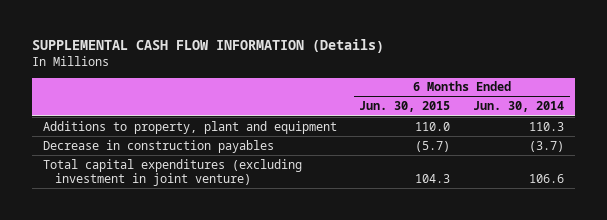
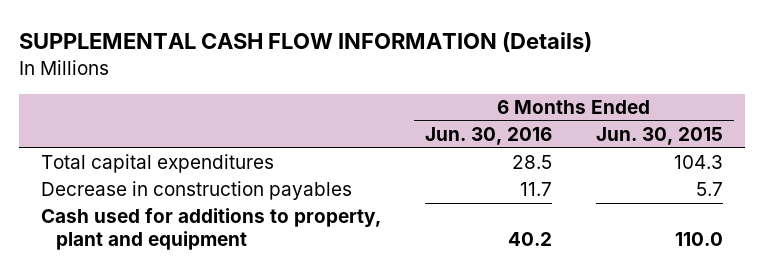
- | 6 Months Ended Jun. 30, 2015 | 6 Months Ended Jun. 30, 2014
+ | 6 Months Ended Jun. 30, 2016 | 6 Months Ended Jun. 30, 2015
- Additions to property, plant and equipment | 110.0 | 110.3
- Decrease in construction payables | (5.7) | (3.7)
- Total capital expenditures (excluding investment in joint venture) | 104.3 | 106.6
+ Total capital expenditures | 28.5 | 104.3
+ Decrease in construction payables | 11.7 | 5.7
+ Cash used for additions to property, plant and equipment | 40.2 | 110.0

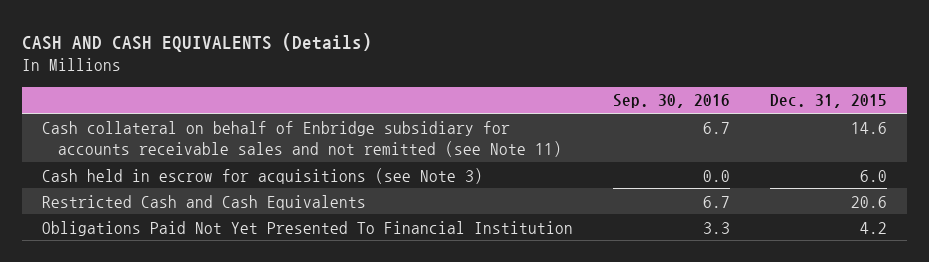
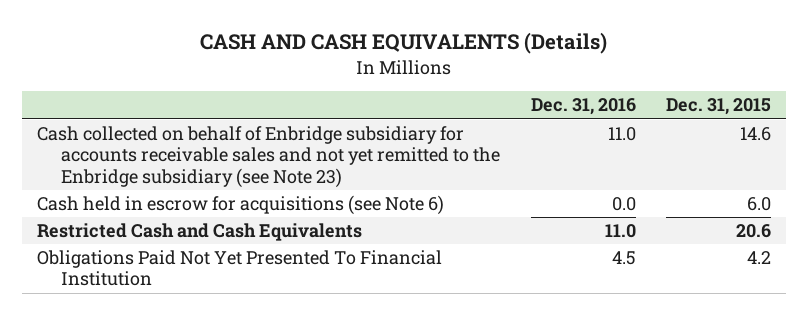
- | Sep. 30, 2016 | Dec. 31, 2015
+ | Dec. 31, 2016 | Dec. 31, 2015
- Cash collateral on behalf of Enbridge subsidiary for accounts receivable sales and not remitted (see Note 11) | 6.7 | 14.6
- Cash held in escrow for acquisitions (see Note 3) | 0.0 | 6.0
+ Cash collected on behalf of Enbridge subsidiary for accounts receivable sales and not yet remitted to the Enbridge subsidiary (see Note 23) | 11.0 | 14.6
+ Cash held in escrow for acquisitions (see Note 6) | 0.0 | 6.0

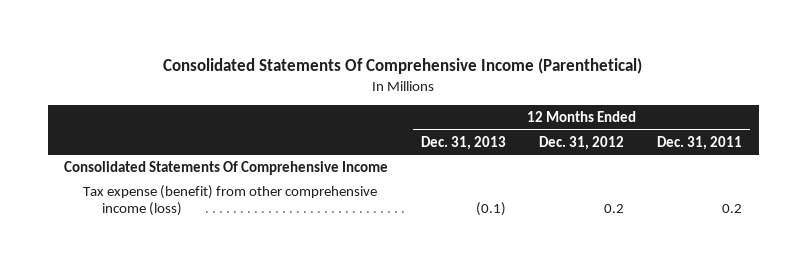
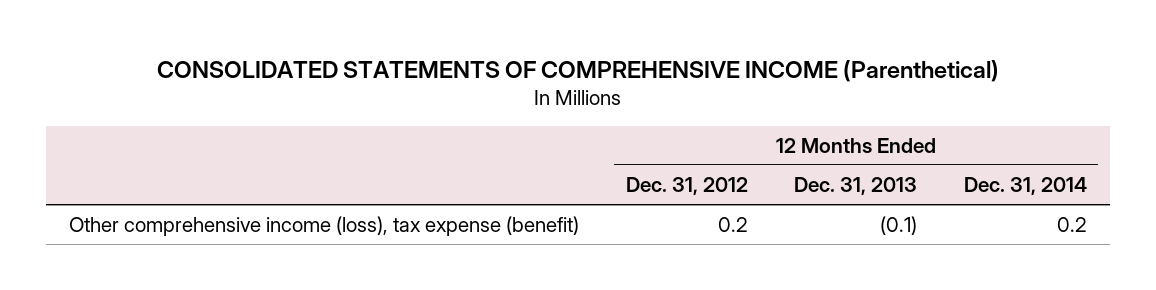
- Consolidated Statements Of Comprehensive Income (Parenthetical)
+ CONSOLIDATED STATEMENTS OF COMPREHENSIVE INCOME (Parenthetical)
- | 12 Months Ended Dec. 31, 2013 | 12 Months Ended Dec. 31, 2012 | 12 Months Ended Dec. 31, 2011
+ | 12 Months Ended Dec. 31, 2012 | 12 Months Ended Dec. 31, 2013 | 12 Months Ended Dec. 31, 2014
- Consolidated Statements Of Comprehensive Income
- Tax expense (benefit) from other comprehensive income (loss) | (0.1) | 0.2 | 0.2
+ Other comprehensive income (loss), tax expense (benefit) | 0.2 | (0.1) | 0.2

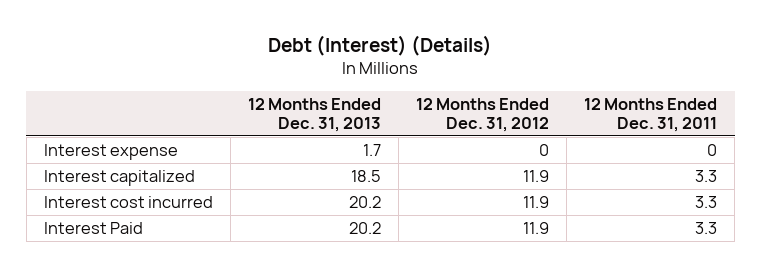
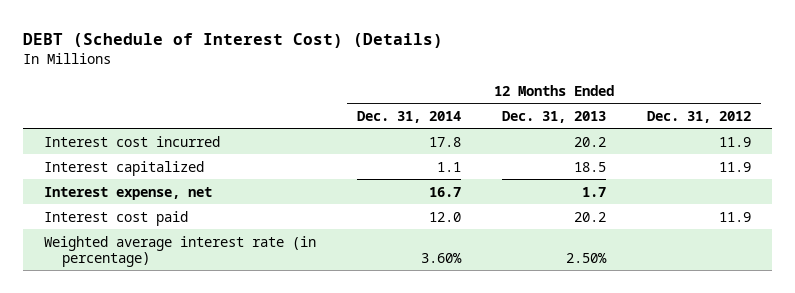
- Debt (Interest) (Details)
+ DEBT (Schedule of Interest Cost) (Details)
- | 12 Months Ended Dec. 31, 2013 | 12 Months Ended Dec. 31, 2012 | 12 Months Ended Dec. 31, 2011
+ | 12 Months Ended Dec. 31, 2014 | 12 Months Ended Dec. 31, 2013 | 12 Months Ended Dec. 31, 2012
- Interest expense | 1.7 | 0 | 0
- Interest Paid | 20.2 | 11.9 | 3.3
moved down: Interest capitalized | 1.1 | 18.5 | 11.9
+ Interest expense, net | 16.7 | 1.7 |
+ Interest cost paid | 12.0 | 20.2 | 11.9
+ Weighted average interest rate (in percentage) | 3.60% | 2.50% |

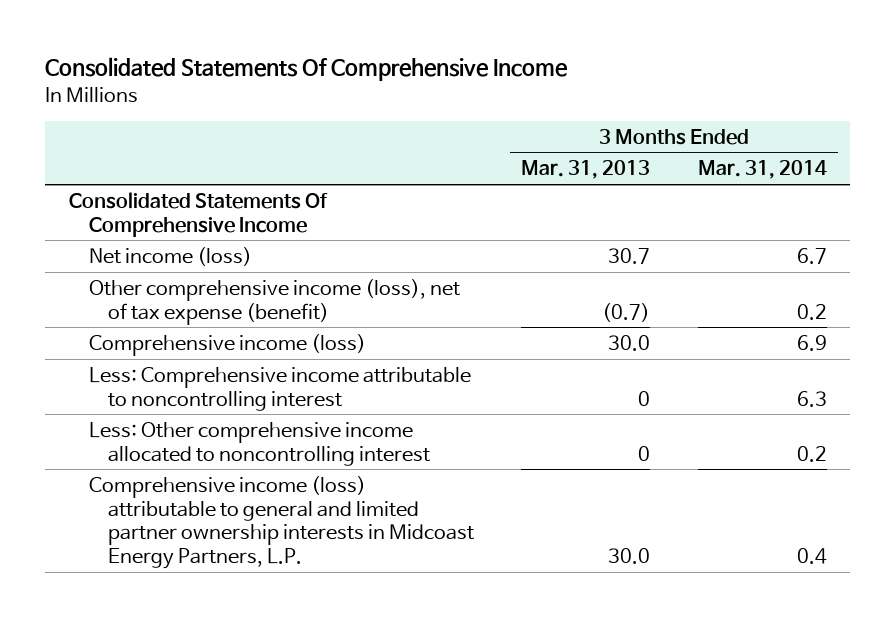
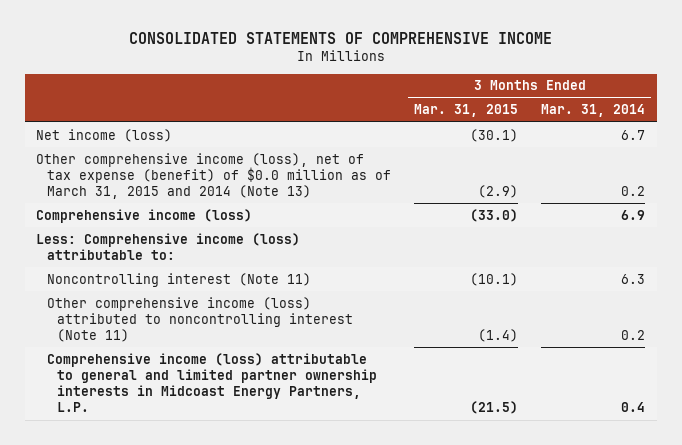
- Consolidated Statements Of Comprehensive Income
+ CONSOLIDATED STATEMENTS OF COMPREHENSIVE INCOME
- | 3 Months Ended Mar. 31, 2013 | 3 Months Ended Mar. 31, 2014
+ | 3 Months Ended Mar. 31, 2015 | 3 Months Ended Mar. 31, 2014
- Consolidated Statements Of Comprehensive Income
- Other comprehensive income (loss), net of tax expense (benefit) | (0.7) | 0.2
+ Other comprehensive income (loss), net of tax expense (benefit) of $0.0 million as of March 31, 2015 and 2014 (Note 13) | (2.9) | 0.2
- Less: Comprehensive income attributable to noncontrolling interest | 0 | 6.3
- Less: Other comprehensive income allocated to noncontrolling interest | 0 | 0.2
+ Less: Comprehensive income (loss) attributable to:
+ Noncontrolling interest (Note 11) | (10.1) | 6.3
+ Other comprehensive income (loss) attributed to noncontrolling interest (Note 11) | (1.4) | 0.2

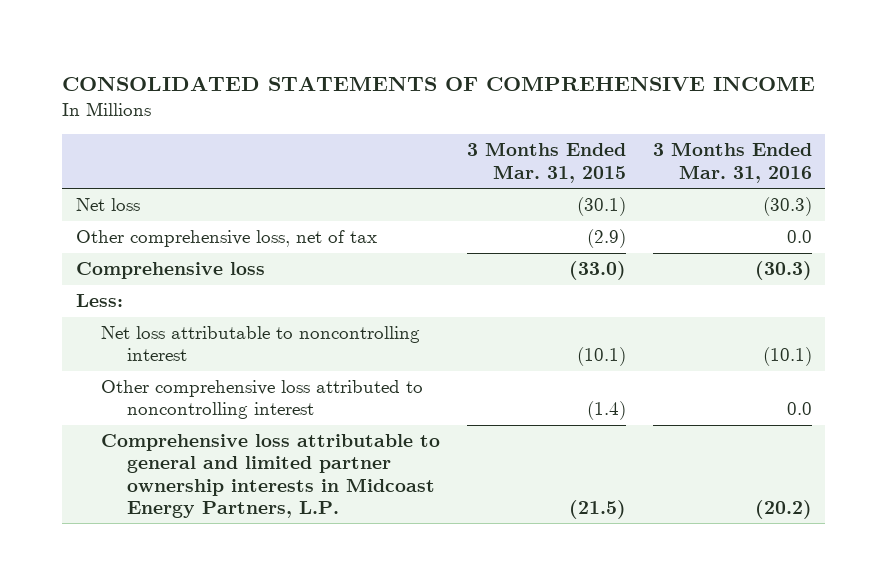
- | 3 Months Ended Mar. 31, 2015 | 3 Months Ended Mar. 31, 2014
+ | 3 Months Ended Mar. 31, 2015 | 3 Months Ended Mar. 31, 2016
- Net income (loss) | (30.1) | 6.7
- Other comprehensive income (loss), net of tax expense (benefit) of $0.0 million as of March 31, 2015 and 2014 (Note 13) | (2.9) | 0.2
- Comprehensive income (loss) | (33.0) | 6.9
- Less: Comprehensive income (loss) attributable to:
- Noncontrolling interest (Note 11) | (10.1) | 6.3
- Other comprehensive income (loss) attributed to noncontrolling interest (Note 11) | (1.4) | 0.2
- Comprehensive income (loss) attributable to general and limited partner ownership interests in Midcoast Energy Partners, L.P. | (21.5) | 0.4
+ Net loss | (30.1) | (30.3)
+ Other comprehensive loss, net of tax | (2.9) | 0.0
+ Comprehensive loss | (33.0) | (30.3)
+ Less:
+ Net loss attributable to noncontrolling interest | (10.1) | (10.1)
+ Other comprehensive loss attributed to noncontrolling interest | (1.4) | 0.0
+ Comprehensive loss attributable to general and limited partner ownership interests in Midcoast Energy Partners, L.P. | (21.5) | (20.2)

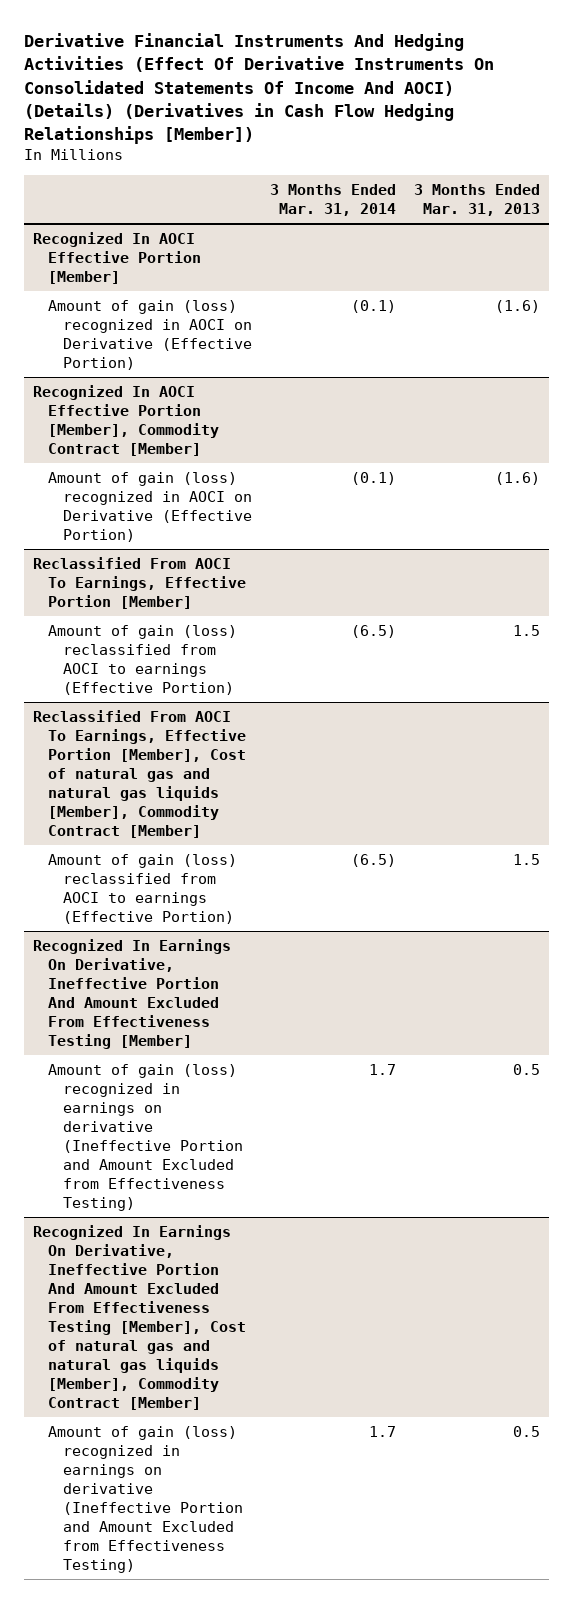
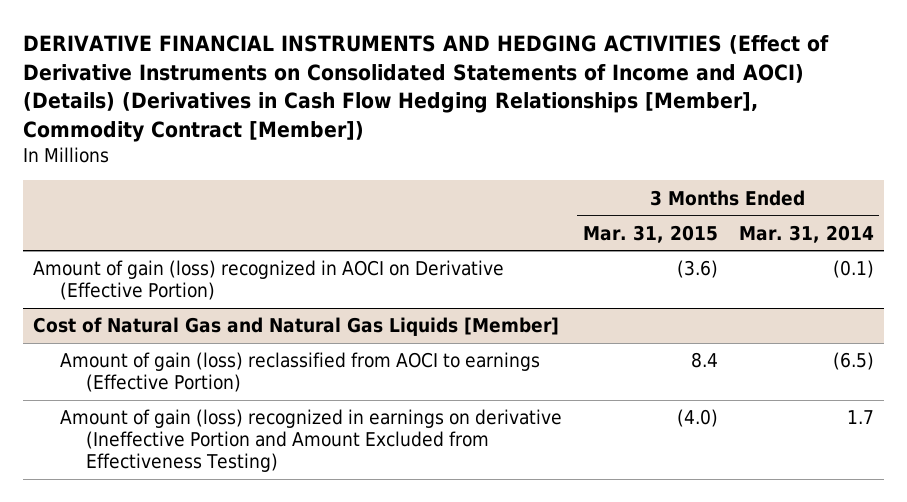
- Derivative Financial Instruments And Hedging Activities (Effect Of Derivative Instruments On Consolidated Statements Of Income And AOCI) (Details) (Derivatives in Cash Flow Hedging Relationships [Member])
+ DERIVATIVE FINANCIAL INSTRUMENTS AND HEDGING ACTIVITIES (Effect of Derivative Instruments on Consolidated Statements of Income and AOCI) (Details) (Derivatives in Cash Flow Hedging Relationships [Member], Commodity Contract [Member])
- | 3 Months Ended Mar. 31, 2014 | 3 Months Ended Mar. 31, 2013
+ | 3 Months Ended Mar. 31, 2015 | 3 Months Ended Mar. 31, 2014
- Recognized In AOCI Effective Portion [Member]
- Recognized In AOCI Effective Portion [Member], Commodity Contract [Member]
- Amount of gain (loss) recognized in AOCI on Derivative (Effective Portion) | (0.1) | (1.6)
- Reclassified From AOCI To Earnings, Effective Portion [Member]
- Amount of gain (loss) reclassified from AOCI to earnings (Effective Portion) | (6.5) | 1.5
- Reclassified From AOCI To Earnings, Effective Portion [Member], Cost of natural gas and natural gas liquids [Member], Commodity Contract [Member]
+ Cost of Natural Gas and Natural Gas Liquids [Member]
- Recognized In Earnings On Derivative, Ineffective Portion And Amount Excluded From Effectiveness Testing [Member]
- Recognized In Earnings On Derivative, Ineffective Portion And Amount Excluded From Effectiveness Testing [Member], Cost of natural gas and natural gas liquids [Member], Commodity Contract [Member]
- Amount of gain (loss) recognized in earnings on derivative (Ineffective Portion and Amount Excluded from Effectiveness Testing) | 1.7 | 0.5

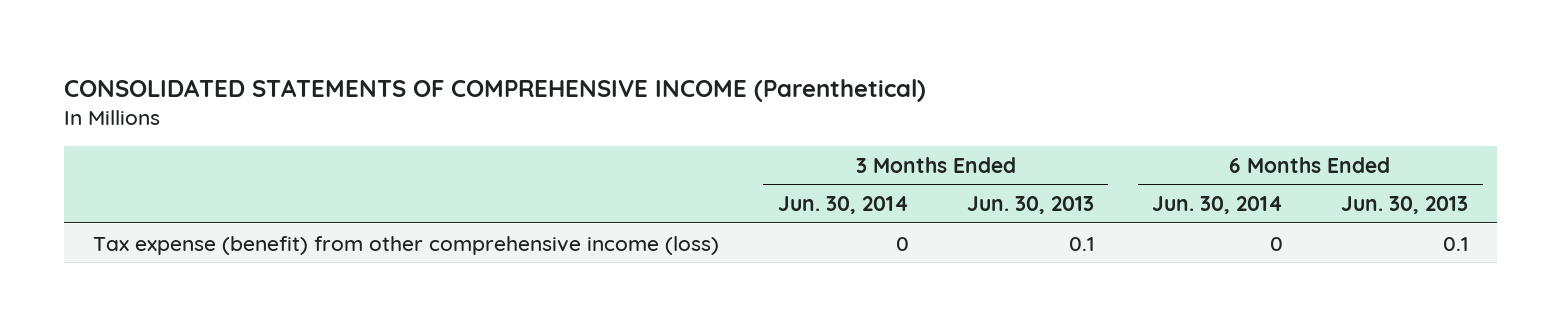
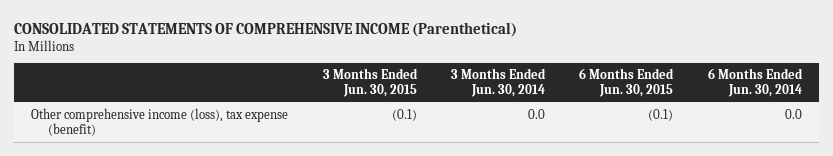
- | 3 Months Ended Jun. 30, 2014 | 3 Months Ended Jun. 30, 2013 | 6 Months Ended Jun. 30, 2014 | 6 Months Ended Jun. 30, 2013
+ | 3 Months Ended Jun. 30, 2015 | 3 Months Ended Jun. 30, 2014 | 6 Months Ended Jun. 30, 2015 | 6 Months Ended Jun. 30, 2014
- Tax expense (benefit) from other comprehensive income (loss) | 0 | 0.1 | 0 | 0.1
+ Other comprehensive income (loss), tax expense (benefit) | (0.1) | 0.0 | (0.1) | 0.0

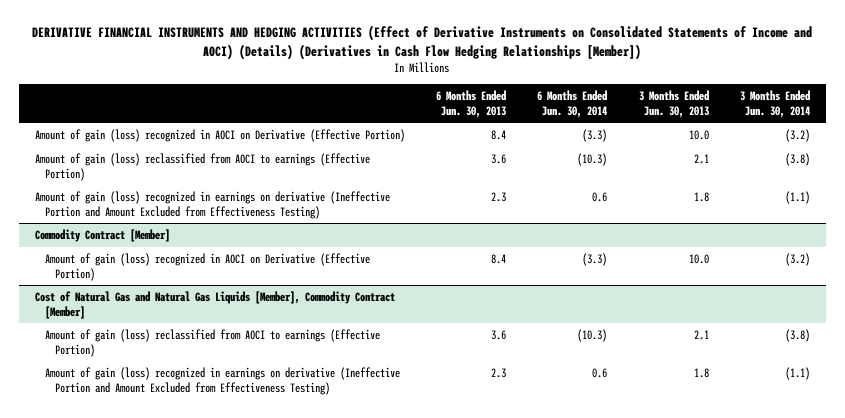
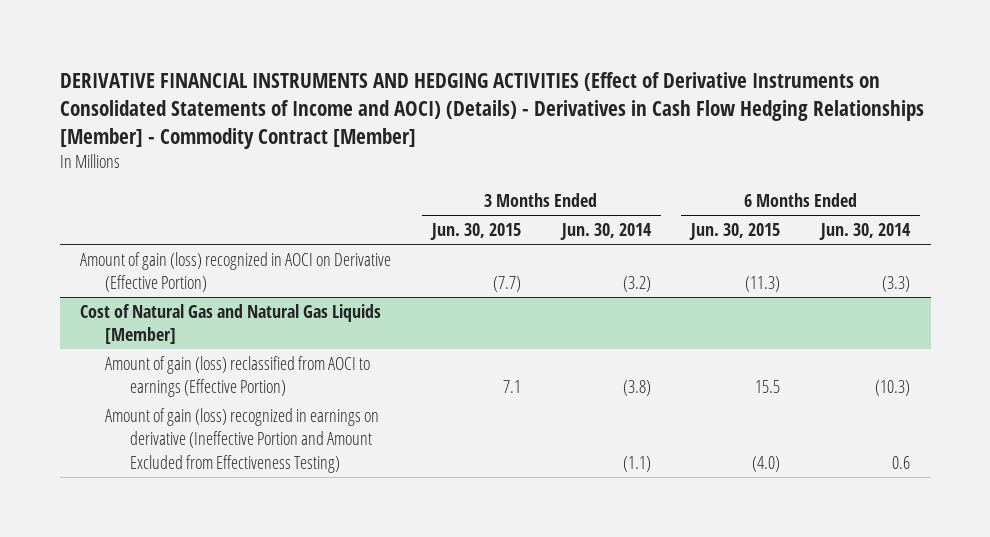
- DERIVATIVE FINANCIAL INSTRUMENTS AND HEDGING ACTIVITIES (Effect of Derivative Instruments on Consolidated Statements of Income and AOCI) (Details) (Derivatives in Cash Flow Hedging Relationships [Member])
+ DERIVATIVE FINANCIAL INSTRUMENTS AND HEDGING ACTIVITIES (Effect of Derivative Instruments on Consolidated Statements of Income and AOCI) (Details) - Derivatives in Cash Flow Hedging Relationships [Member] - Commodity Contract [Member]
- | 6 Months Ended Jun. 30, 2013 | 6 Months Ended Jun. 30, 2014 | 3 Months Ended Jun. 30, 2013 | 3 Months Ended Jun. 30, 2014
+ | 3 Months Ended Jun. 30, 2015 | 3 Months Ended Jun. 30, 2014 | 6 Months Ended Jun. 30, 2015 | 6 Months Ended Jun. 30, 2014
- Amount of gain (loss) reclassified from AOCI to earnings (Effective Portion) | 3.6 | (10.3) | 2.1 | (3.8)
- Amount of gain (loss) recognized in earnings on derivative (Ineffective Portion and Amount Excluded from Effectiveness Testing) | 2.3 | 0.6 | 1.8 | (1.1)
- Commodity Contract [Member]
- Amount of gain (loss) recognized in AOCI on Derivative (Effective Portion) | 8.4 | (3.3) | 10.0 | (3.2)
- Cost of Natural Gas and Natural Gas Liquids [Member], Commodity Contract [Member]
+ Cost of Natural Gas and Natural Gas Liquids [Member]

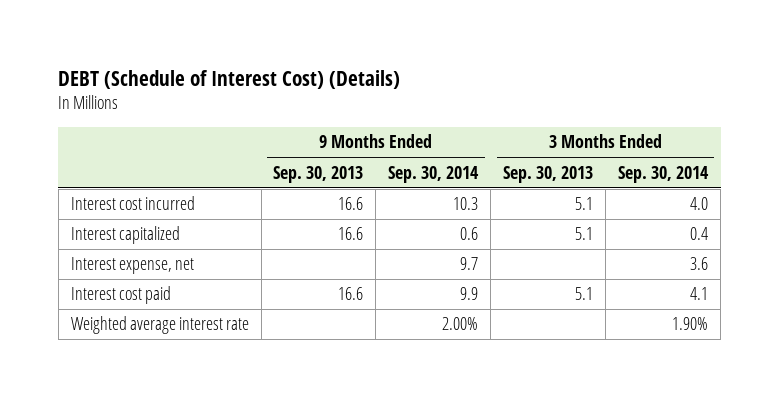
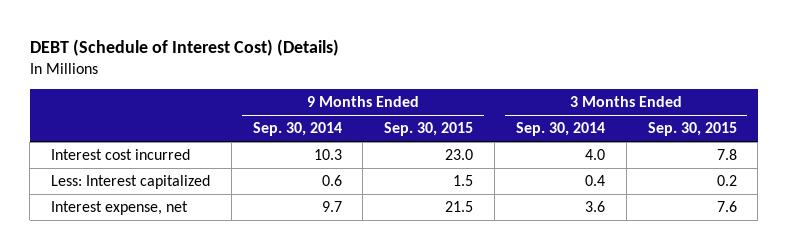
- | 9 Months Ended Sep. 30, 2013 | 9 Months Ended Sep. 30, 2014 | 3 Months Ended Sep. 30, 2013 | 3 Months Ended Sep. 30, 2014
+ | 9 Months Ended Sep. 30, 2014 | 9 Months Ended Sep. 30, 2015 | 3 Months Ended Sep. 30, 2014 | 3 Months Ended Sep. 30, 2015
- Interest capitalized | 16.6 | 0.6 | 5.1 | 0.4
+ Less: Interest capitalized | 0.6 | 1.5 | 0.4 | 0.2
- Interest cost paid | 16.6 | 9.9 | 5.1 | 4.1
- Weighted average interest rate | | 2.00% | | 1.90%

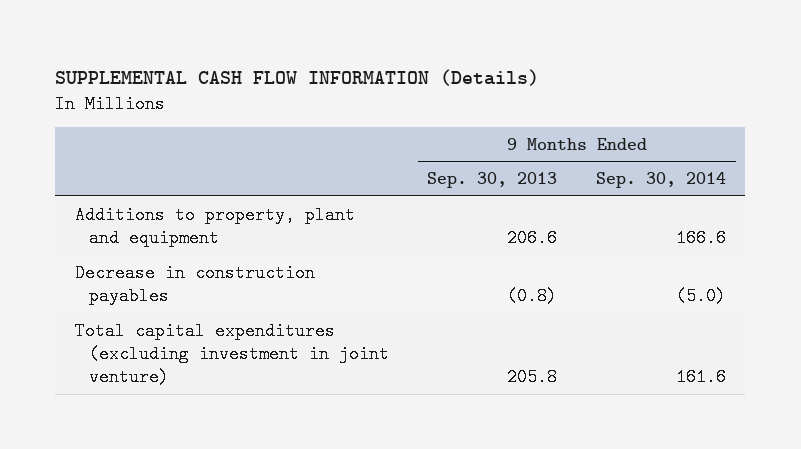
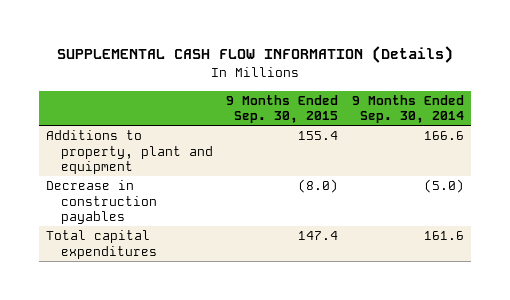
- | 9 Months Ended Sep. 30, 2013 | 9 Months Ended Sep. 30, 2014
+ | 9 Months Ended Sep. 30, 2015 | 9 Months Ended Sep. 30, 2014
- Total capital expenditures (excluding investment in joint venture) | 205.8 | 161.6
+ Total capital expenditures | 147.4 | 161.6

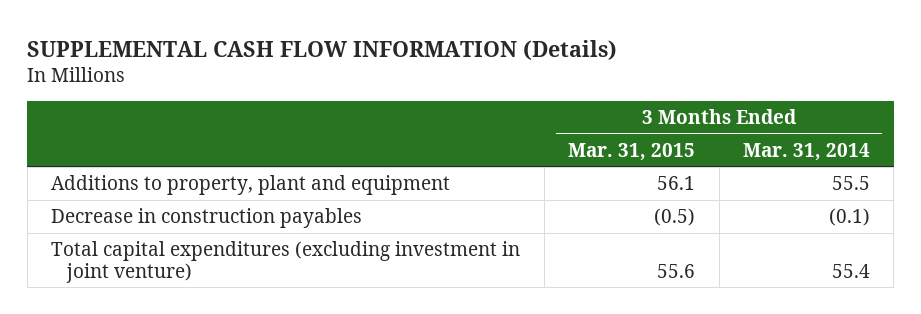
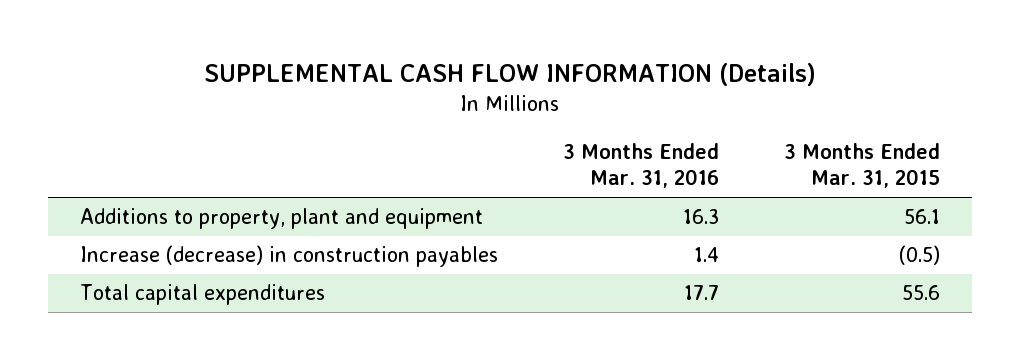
- | 3 Months Ended Mar. 31, 2015 | 3 Months Ended Mar. 31, 2014
+ | 3 Months Ended Mar. 31, 2016 | 3 Months Ended Mar. 31, 2015
- Decrease in construction payables | (0.5) | (0.1)
- Total capital expenditures (excluding investment in joint venture) | 55.6 | 55.4
+ Increase (decrease) in construction payables | 1.4 | (0.5)
+ Total capital expenditures | 17.7 | 55.6

